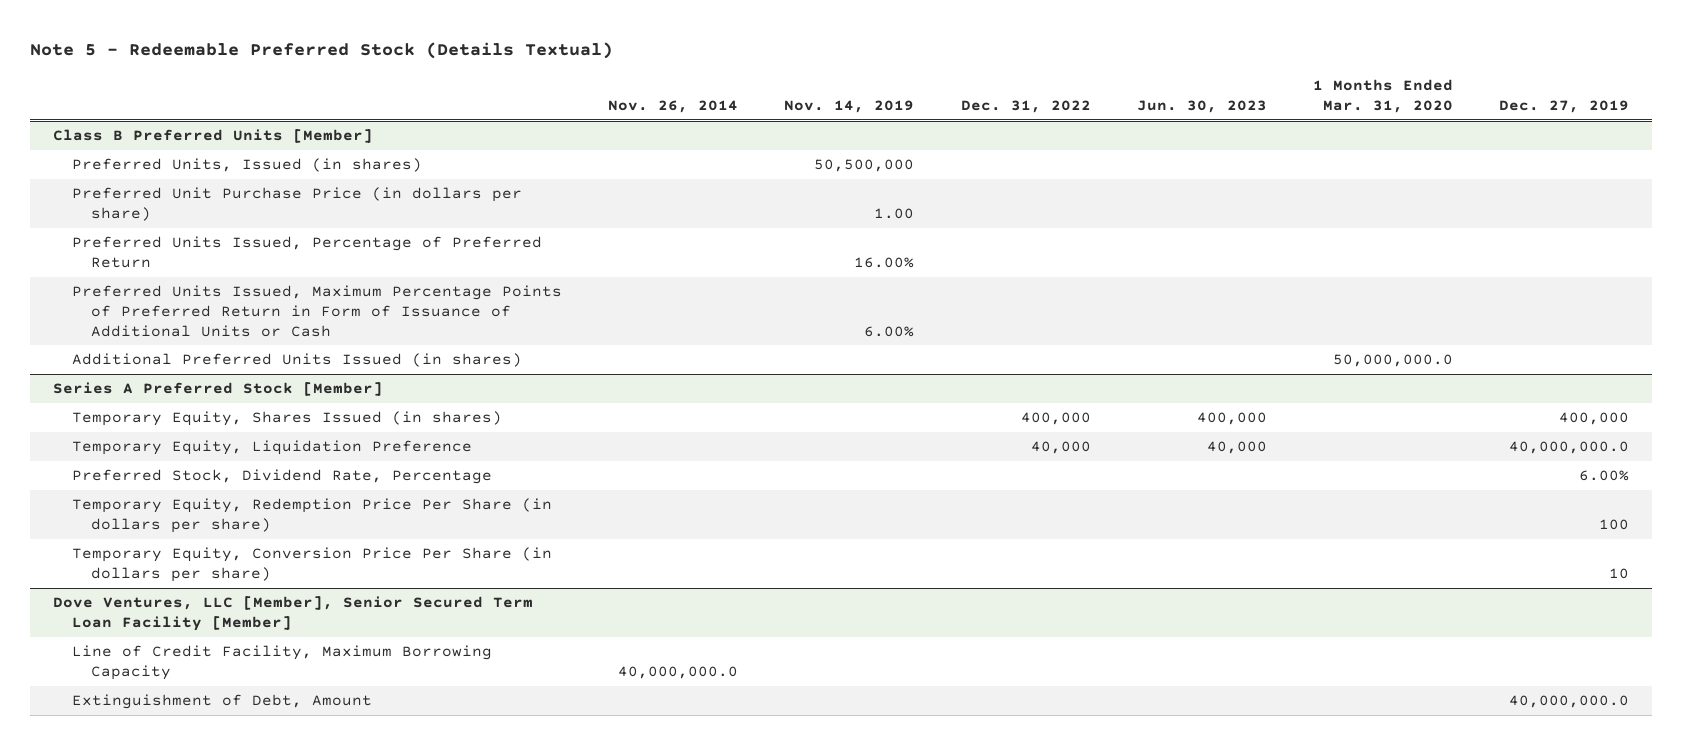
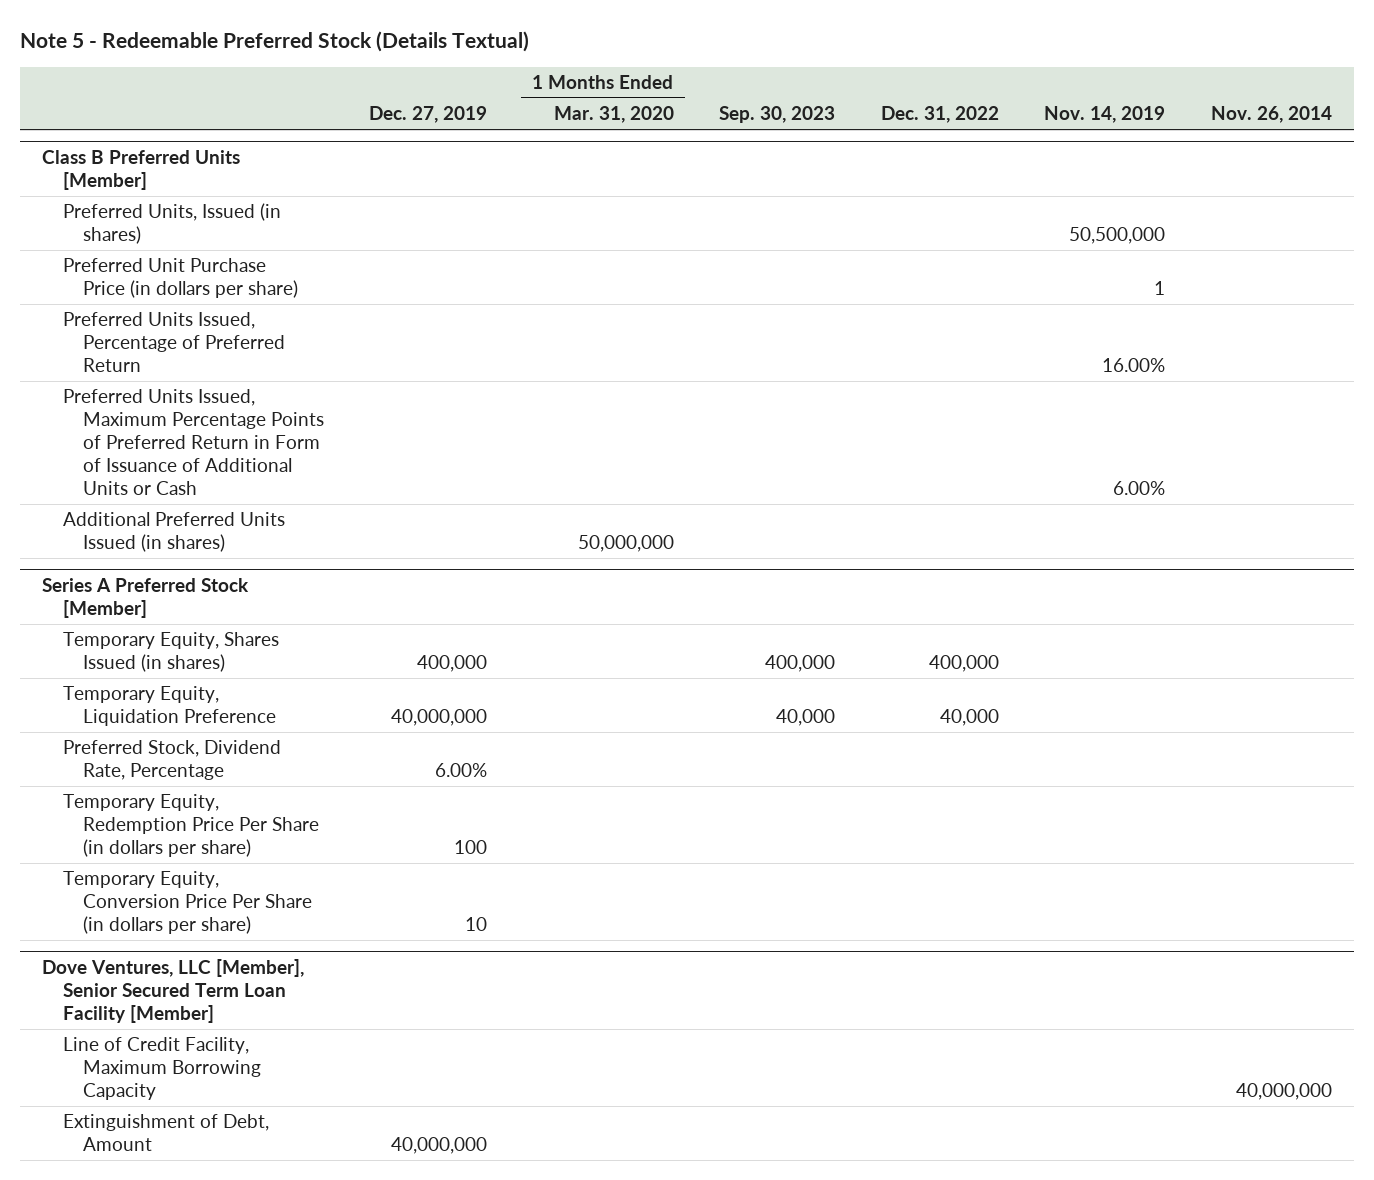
- | Nov. 26, 2014 | Nov. 14, 2019 | Dec. 31, 2022 | Jun. 30, 2023 | 1 Months Ended Mar. 31, 2020 | Dec. 27, 2019
+ | Dec. 27, 2019 | 1 Months Ended Mar. 31, 2020 | Sep. 30, 2023 | Dec. 31, 2022 | Nov. 14, 2019 | Nov. 26, 2014
@ Class B Preferred Units [Member]
- Preferred Unit Purchase Price (in dollars per share) | | 1.00 | | | |
+ Preferred Unit Purchase Price (in dollars per share) | | | | | 1 |
- Additional Preferred Units Issued (in shares) | | | | | 50,000,000.0 |
+ Additional Preferred Units Issued (in shares) | | 50,000,000 | | | |
@ Series A Preferred Stock [Member]
- Temporary Equity, Liquidation Preference | | | 40,000 | 40,000 | | 40,000,000.0
+ Temporary Equity, Liquidation Preference | 40,000,000 | | 40,000 | 40,000 | |
@ Dove Ventures, LLC [Member], Senior Secured Term Loan Facility [Member]
- Line of Credit Facility, Maximum Borrowing Capacity | 40,000,000.0 | | | | |
- Extinguishment of Debt, Amount | | | | | | 40,000,000.0
+ Line of Credit Facility, Maximum Borrowing Capacity | | | | | | 40,000,000
+ Extinguishment of Debt, Amount | 40,000,000 | | | | |

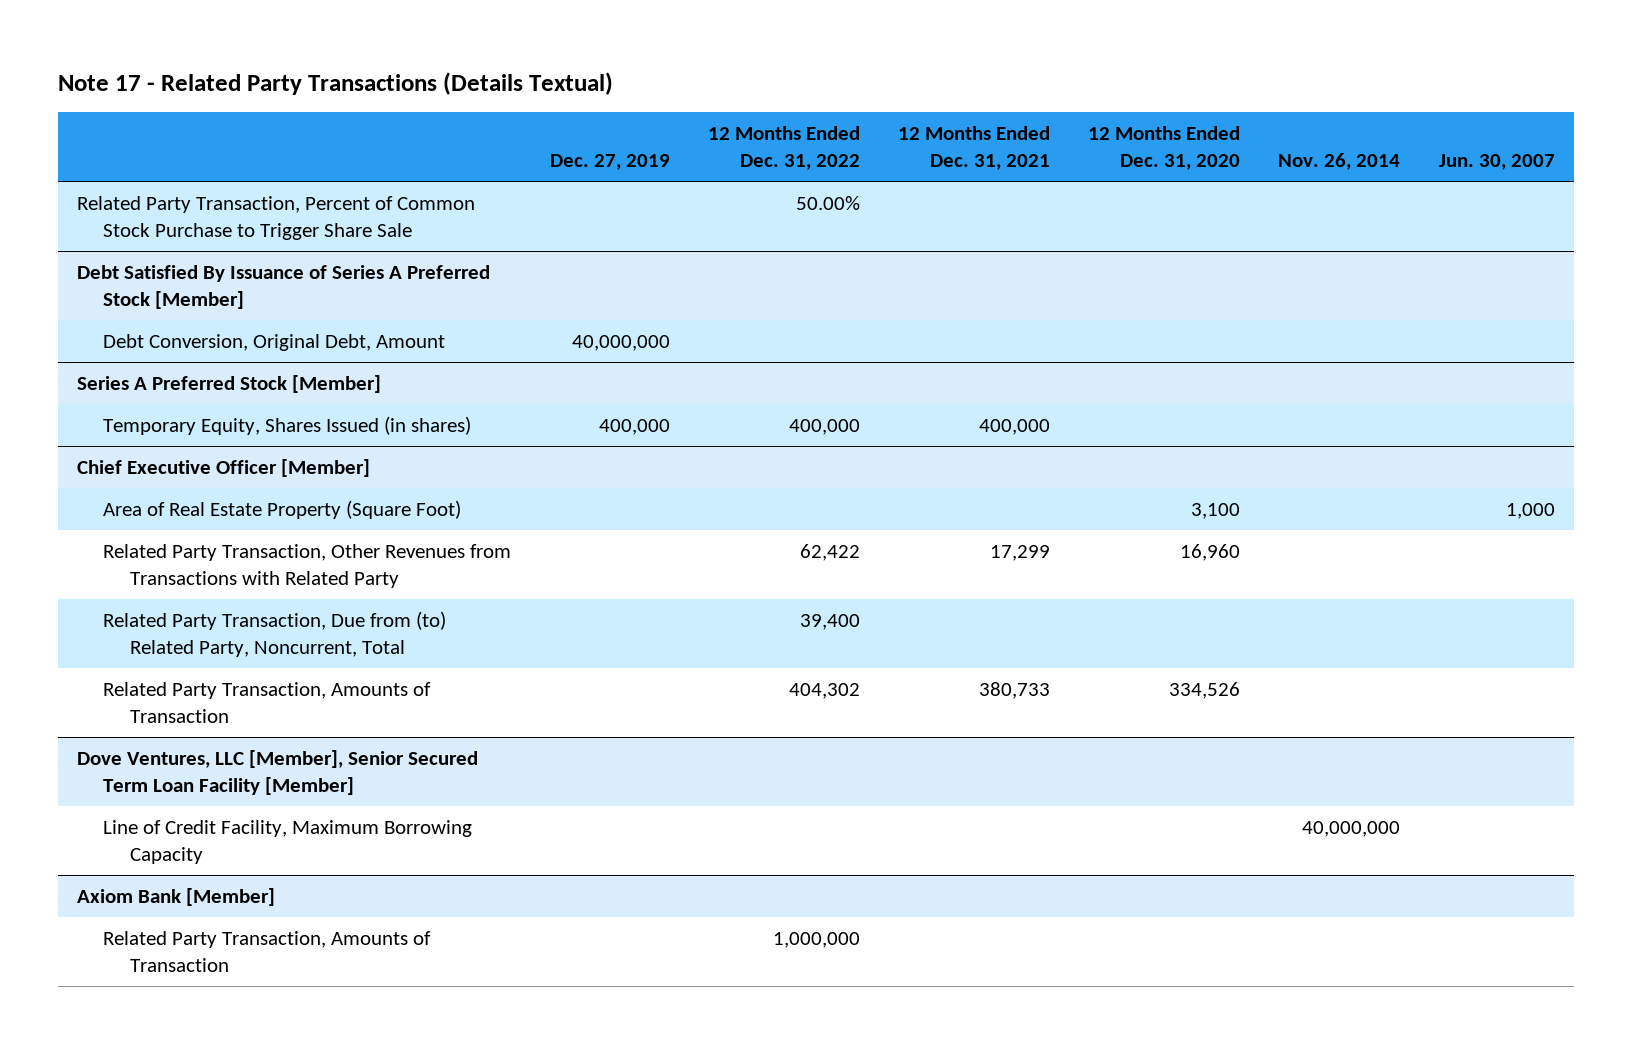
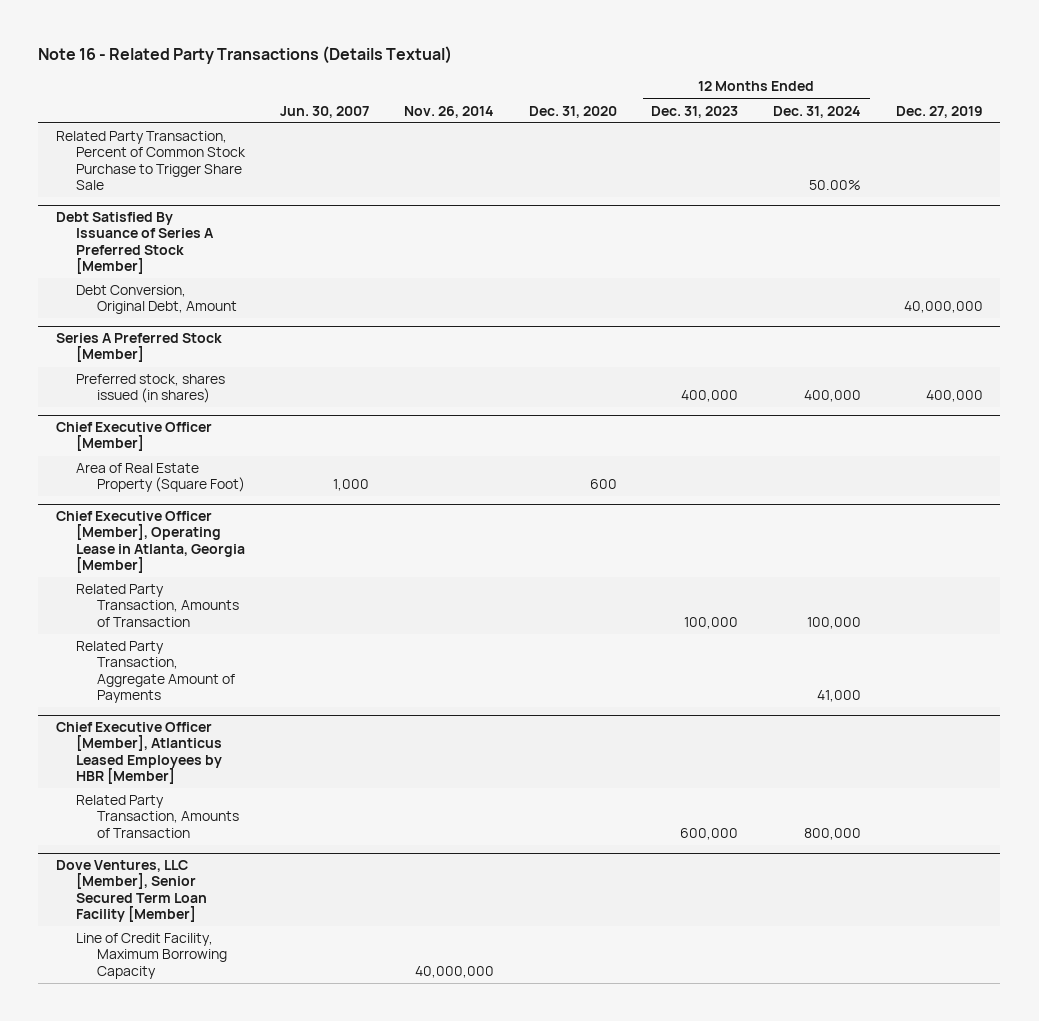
- Note 17 - Related Party Transactions (Details Textual)
+ Note 16 - Related Party Transactions (Details Textual)
- | Dec. 27, 2019 | 12 Months Ended Dec. 31, 2022 | 12 Months Ended Dec. 31, 2021 | 12 Months Ended Dec. 31, 2020 | Nov. 26, 2014 | Jun. 30, 2007
+ | Jun. 30, 2007 | Nov. 26, 2014 | Dec. 31, 2020 | 12 Months Ended Dec. 31, 2023 | 12 Months Ended Dec. 31, 2024 | Dec. 27, 2019
@ Series A Preferred Stock [Member]
- Temporary Equity, Shares Issued (in shares) | 400,000 | 400,000 | 400,000 | | |
+ Preferred stock, shares issued (in shares) | | | | 400,000 | 400,000 | 400,000
@ Chief Executive Officer [Member]
- Related Party Transaction, Other Revenues from Transactions with Related Party | | 62,422 | 17,299 | 16,960 | |
- Related Party Transaction, Due from (to) Related Party, Noncurrent, Total | | 39,400 | | | |
- Related Party Transaction, Amounts of Transaction | | 404,302 | 380,733 | 334,526 | |
+ Chief Executive Officer [Member], Operating Lease in Atlanta, Georgia [Member]
+ Related Party Transaction, Amounts of Transaction | | | | 100,000 | 100,000 |
+ Related Party Transaction, Aggregate Amount of Payments | | | | | 41,000 |
+ Chief Executive Officer [Member], Atlanticus Leased Employees by HBR [Member]
+ Related Party Transaction, Amounts of Transaction | | | | 600,000 | 800,000 |
- Axiom Bank [Member]
- Related Party Transaction, Amounts of Transaction | | 1,000,000 | | | |

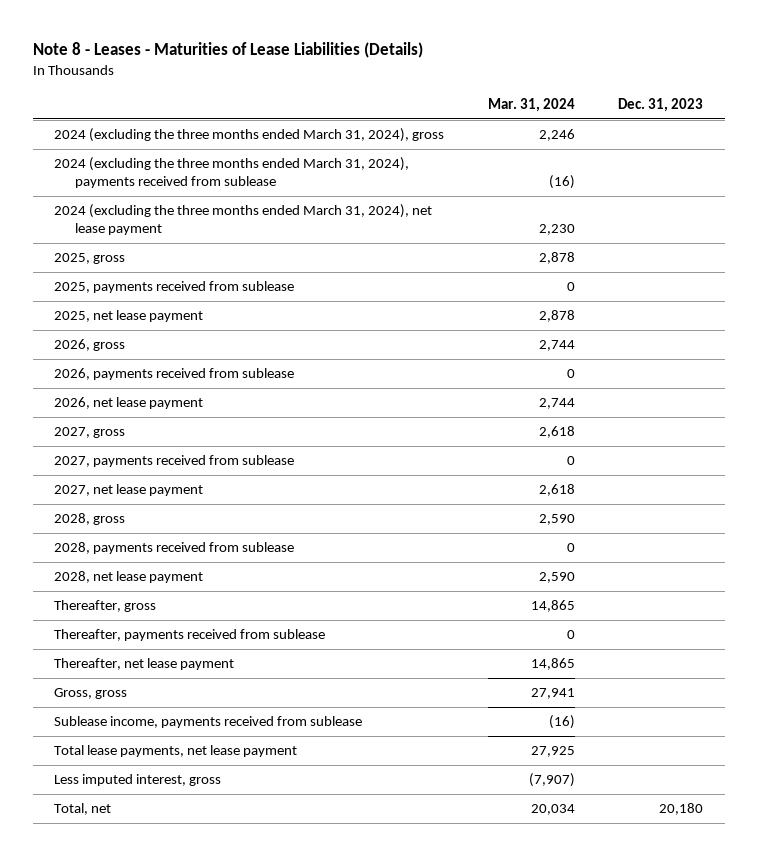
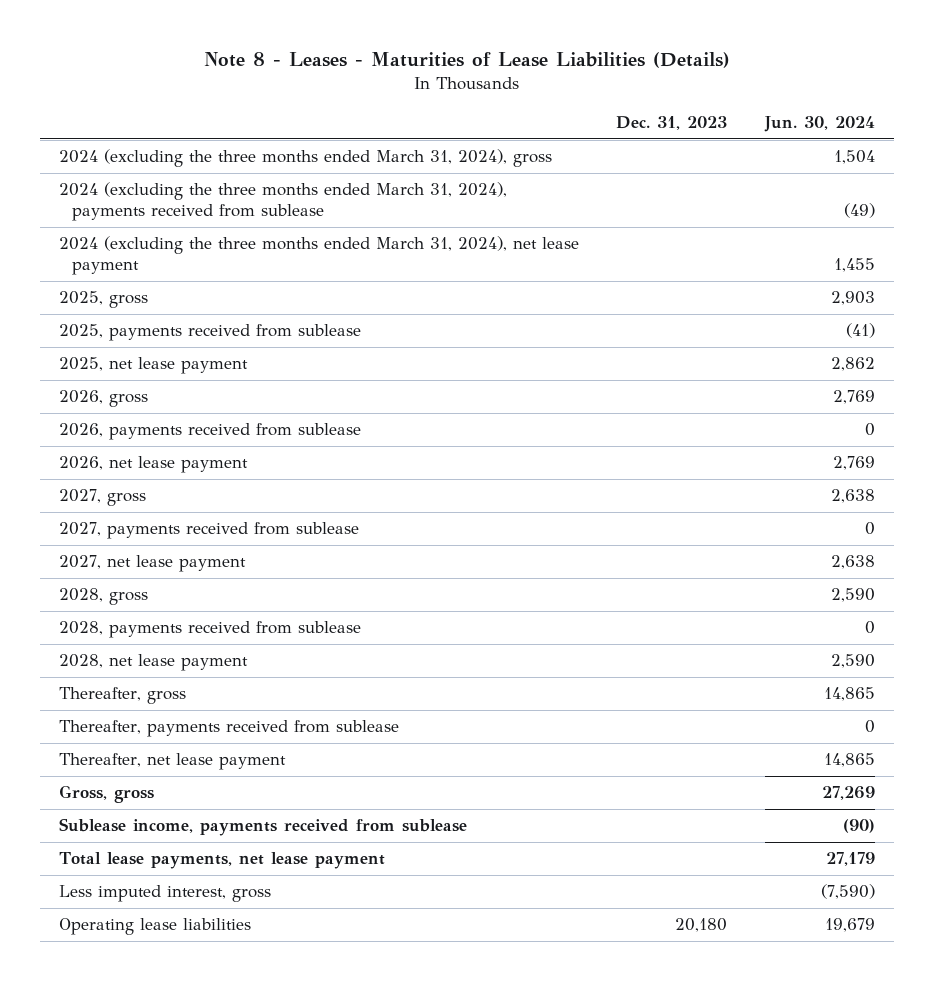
- | Mar. 31, 2024 | Dec. 31, 2023
+ | Dec. 31, 2023 | Jun. 30, 2024
- Total, net | 20,034 | 20,180
+ Operating lease liabilities | 20,180 | 19,679

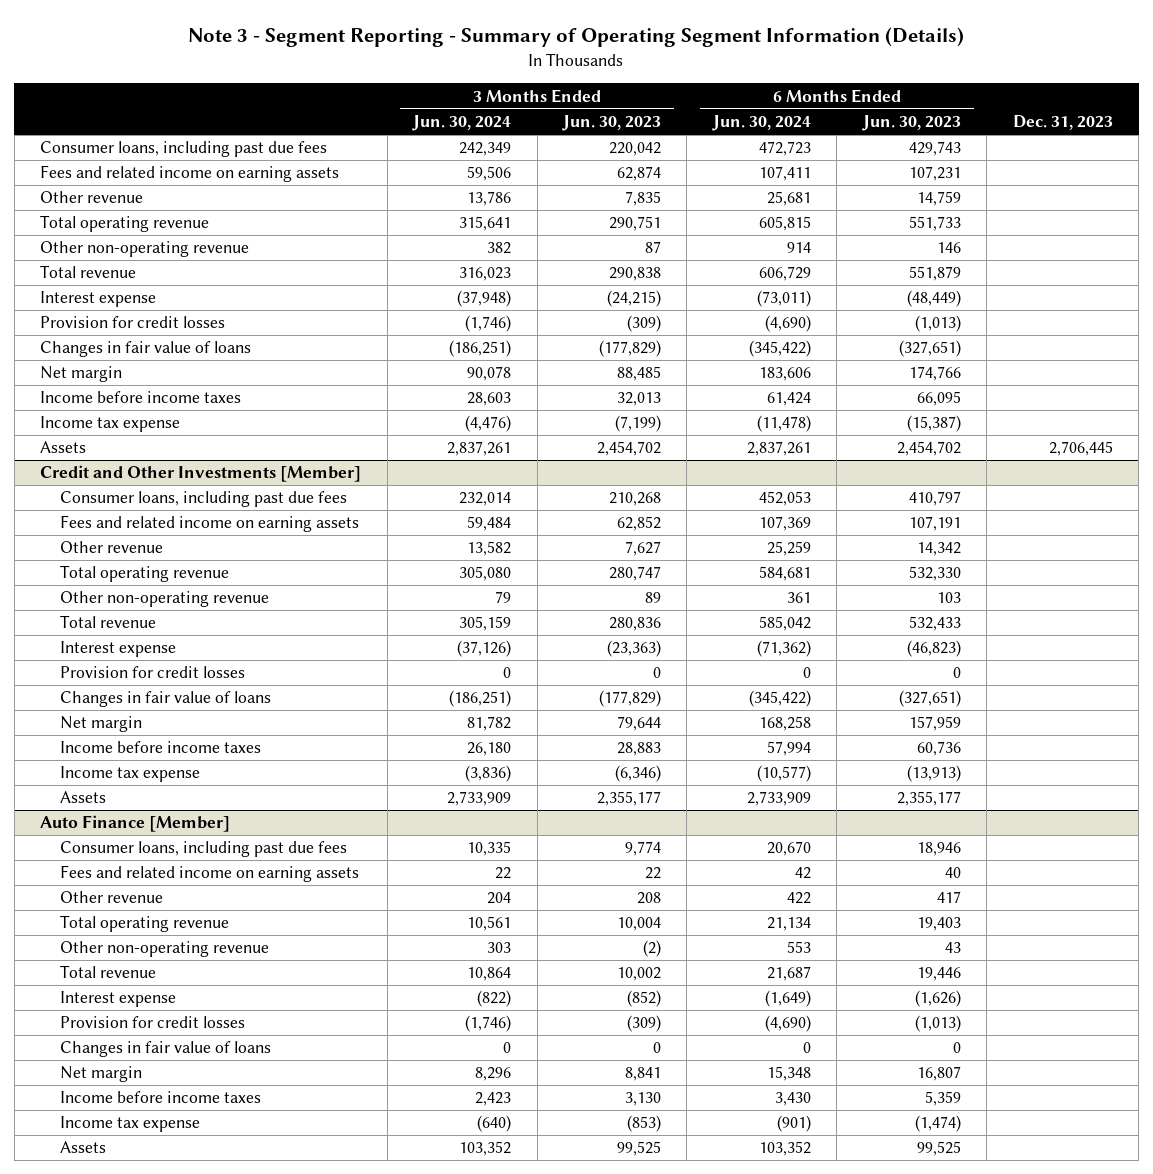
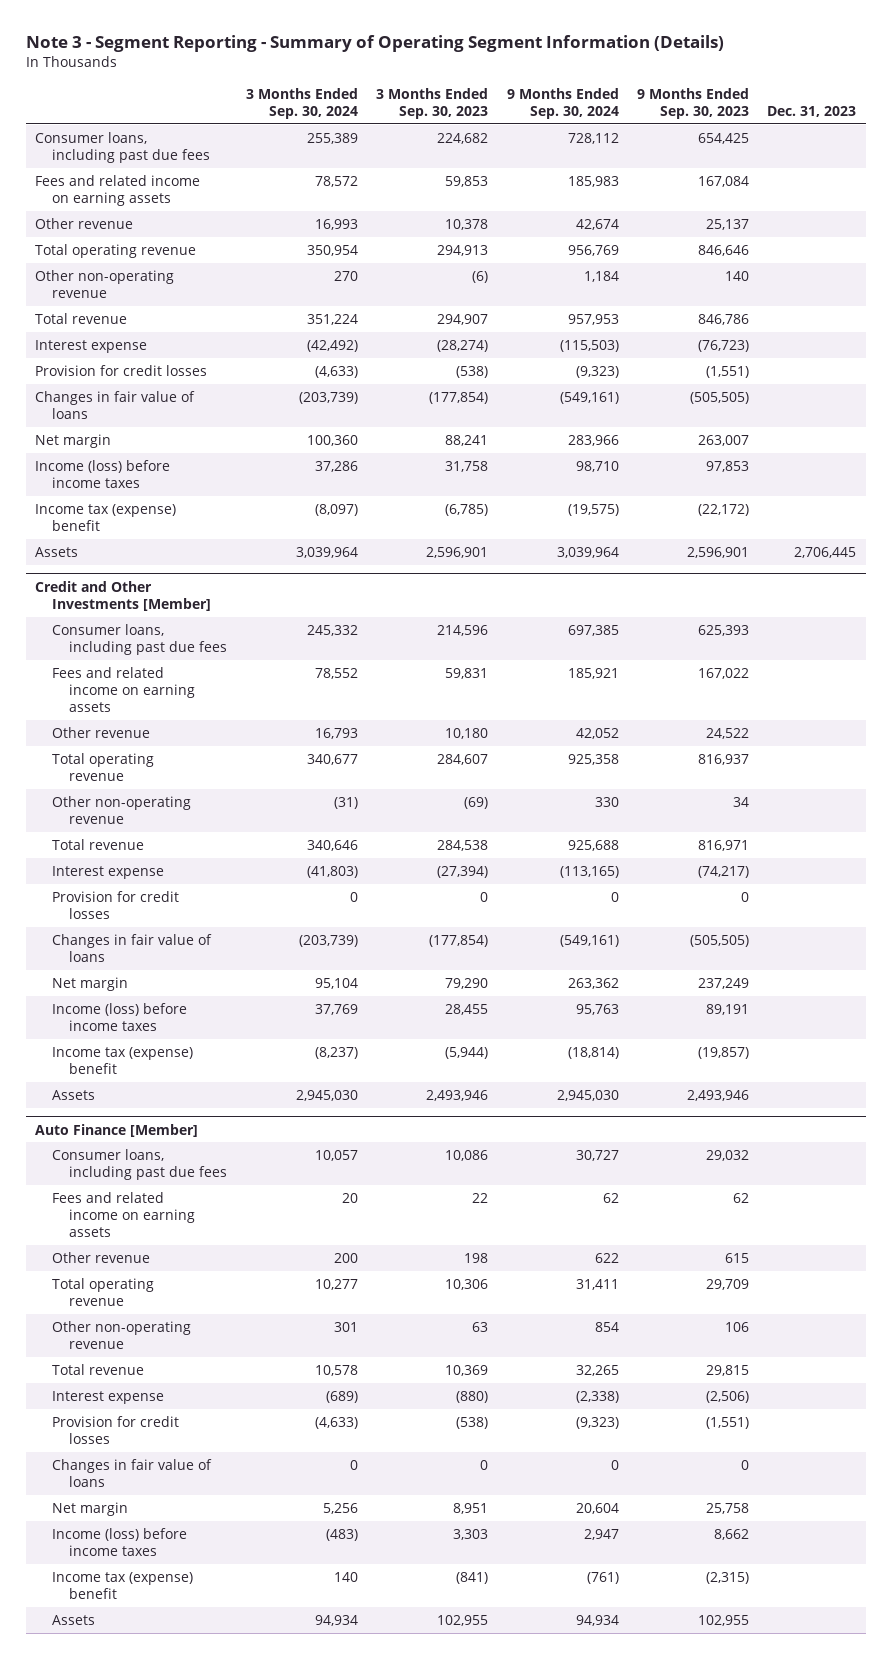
- | 3 Months Ended Jun. 30, 2024 | 3 Months Ended Jun. 30, 2023 | 6 Months Ended Jun. 30, 2024 | 6 Months Ended Jun. 30, 2023 | Dec. 31, 2023
+ | 3 Months Ended Sep. 30, 2024 | 3 Months Ended Sep. 30, 2023 | 9 Months Ended Sep. 30, 2024 | 9 Months Ended Sep. 30, 2023 | Dec. 31, 2023
- Income before income taxes | 28,603 | 32,013 | 61,424 | 66,095 |
- Income tax expense | (4,476) | (7,199) | (11,478) | (15,387) |
+ Income (loss) before income taxes | 37,286 | 31,758 | 98,710 | 97,853 |
+ Income tax (expense) benefit | (8,097) | (6,785) | (19,575) | (22,172) |
@ Credit and Other Investments [Member]
- Income before income taxes | 26,180 | 28,883 | 57,994 | 60,736 |
- Income tax expense | (3,836) | (6,346) | (10,577) | (13,913) |
+ Income (loss) before income taxes | 37,769 | 28,455 | 95,763 | 89,191 |
+ Income tax (expense) benefit | (8,237) | (5,944) | (18,814) | (19,857) |
@ Auto Finance [Member]
- Income before income taxes | 2,423 | 3,130 | 3,430 | 5,359 |
- Income tax expense | (640) | (853) | (901) | (1,474) |
+ Income (loss) before income taxes | (483) | 3,303 | 2,947 | 8,662 |
+ Income tax (expense) benefit | 140 | (841) | (761) | (2,315) |

